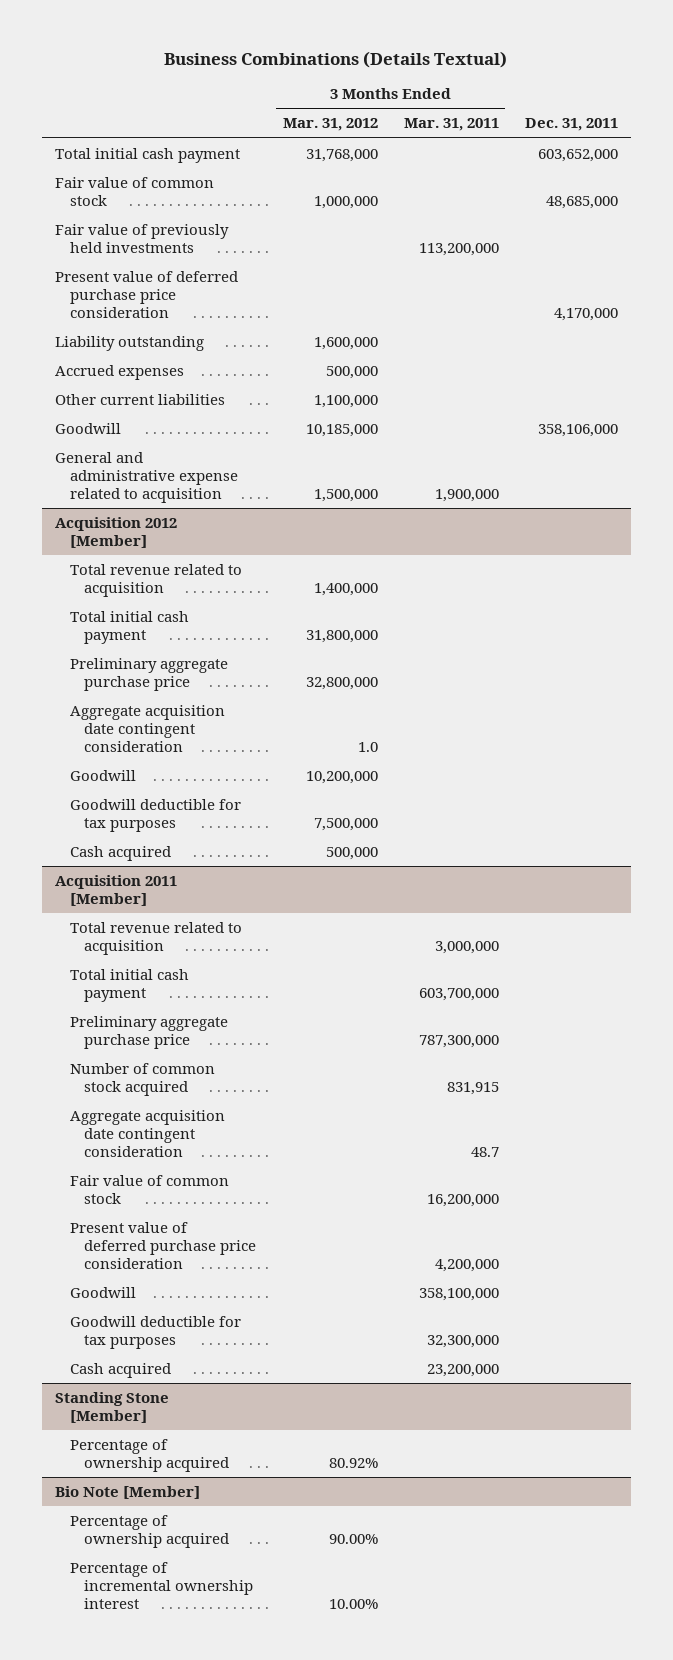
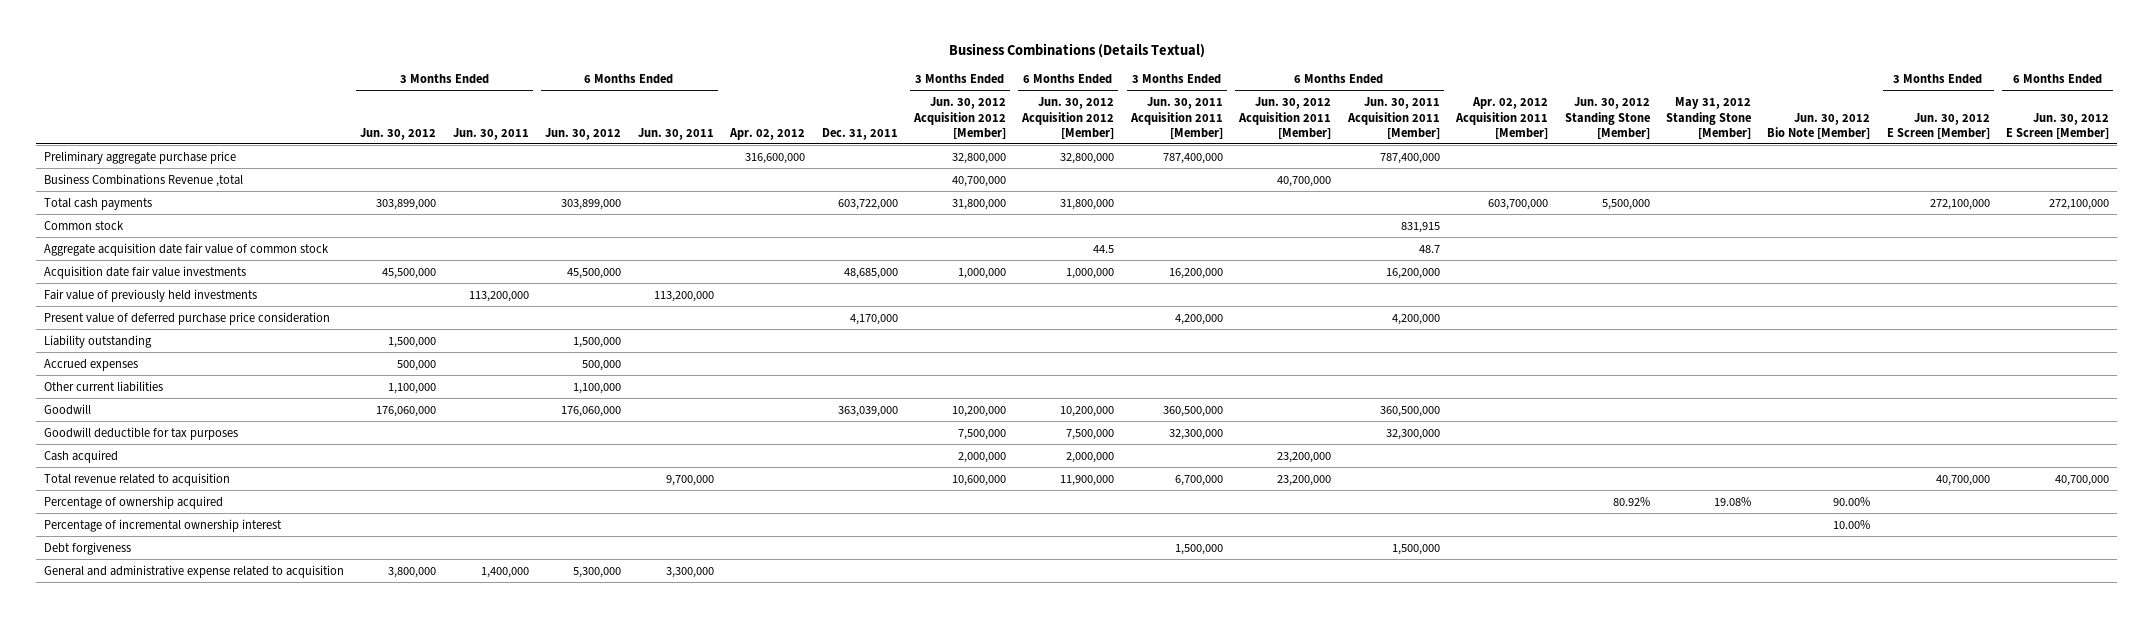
- | 3 Months Ended Mar. 31, 2012 | 3 Months Ended Mar. 31, 2011 | Dec. 31, 2011
+ | 3 Months Ended Jun. 30, 2012 | 3 Months Ended Jun. 30, 2011 | 6 Months Ended Jun. 30, 2012 | 6 Months Ended Jun. 30, 2011 | Apr. 02, 2012 | Dec. 31, 2011 | 3 Months Ended Jun. 30, 2012 Acquisition 2012 [Member] | 6 Months Ended Jun. 30, 2012 Acquisition 2012 [Member] | 3 Months Ended Jun. 30, 2011 Acquisition 2011 [Member] | 6 Months Ended Jun. 30, 2012 Acquisition 2011 [Member] | 6 Months Ended Jun. 30, 2011 Acquisition 2011 [Member] | Apr. 02, 2012 Acquisition 2011 [Member] | Jun. 30, 2012 Standing Stone [Member] | May 31, 2012 Standing Stone [Member] | Jun. 30, 2012 Bio Note [Member] | 3 Months Ended Jun. 30, 2012 E Screen [Member] | 6 Months Ended Jun. 30, 2012 E Screen [Member]
- Total initial cash payment | 31,768,000 | | 603,652,000
- Fair value of common stock | 1,000,000 | | 48,685,000
+ Preliminary aggregate purchase price | | | | | 316,600,000 | | 32,800,000 | 32,800,000 | 787,400,000 | | 787,400,000 | | | | | |
+ Business Combinations Revenue ,total | | | | | | | 40,700,000 | | | 40,700,000 | | | | | | |
+ Total cash payments | 303,899,000 | | 303,899,000 | | | 603,722,000 | 31,800,000 | 31,800,000 | | | | 603,700,000 | 5,500,000 | | | 272,100,000 | 272,100,000
+ Common stock | | | | | | | | | | | 831,915 | | | | | |
+ Aggregate acquisition date fair value of common stock | | | | | | | | 44.5 | | | 48.7 | | | | | |
+ Acquisition date fair value investments | 45,500,000 | | 45,500,000 | | | 48,685,000 | 1,000,000 | 1,000,000 | 16,200,000 | | 16,200,000 | | | | | |
- Goodwill | 10,185,000 | | 358,106,000
+ Goodwill | 176,060,000 | | 176,060,000 | | | 363,039,000 | 10,200,000 | 10,200,000 | 360,500,000 | | 360,500,000 | | | | | |
+ Goodwill deductible for tax purposes | | | | | | | 7,500,000 | 7,500,000 | 32,300,000 | | 32,300,000 | | | | | |
+ Cash acquired | | | | | | | 2,000,000 | 2,000,000 | | 23,200,000 | | | | | | |
+ Total revenue related to acquisition | | | | 9,700,000 | | | 10,600,000 | 11,900,000 | 6,700,000 | 23,200,000 | | | | | | 40,700,000 | 40,700,000
+ Percentage of ownership acquired | | | | | | | | | | | | | 80.92% | 19.08% | 90.00% | |
+ Percentage of incremental ownership interest | | | | | | | | | | | | | | | 10.00% | |
+ Debt forgiveness | | | | | | | | | 1,500,000 | | 1,500,000 | | | | | |
- Acquisition 2012 [Member]
- Total revenue related to acquisition | 1,400,000 | |
- Total initial cash payment | 31,800,000 | |
- Preliminary aggregate purchase price | 32,800,000 | |
- Aggregate acquisition date contingent consideration | 1.0 | |
- Goodwill | 10,200,000 | |
- Goodwill deductible for tax purposes | 7,500,000 | |
- Cash acquired | 500,000 | |
- Acquisition 2011 [Member]
- Total revenue related to acquisition | | 3,000,000 |
- Total initial cash payment | | 603,700,000 |
- Preliminary aggregate purchase price | | 787,300,000 |
- Number of common stock acquired | | 831,915 |
- Aggregate acquisition date contingent consideration | | 48.7 |
- Fair value of common stock | | 16,200,000 |
- Present value of deferred purchase price consideration | | 4,200,000 |
- Goodwill | | 358,100,000 |
- Goodwill deductible for tax purposes | | 32,300,000 |
- Cash acquired | | 23,200,000 |
- Standing Stone [Member]
- Percentage of ownership acquired | 80.92% | |
- Bio Note [Member]
- Percentage of ownership acquired | 90.00% | |
- Percentage of incremental ownership interest | 10.00% | |

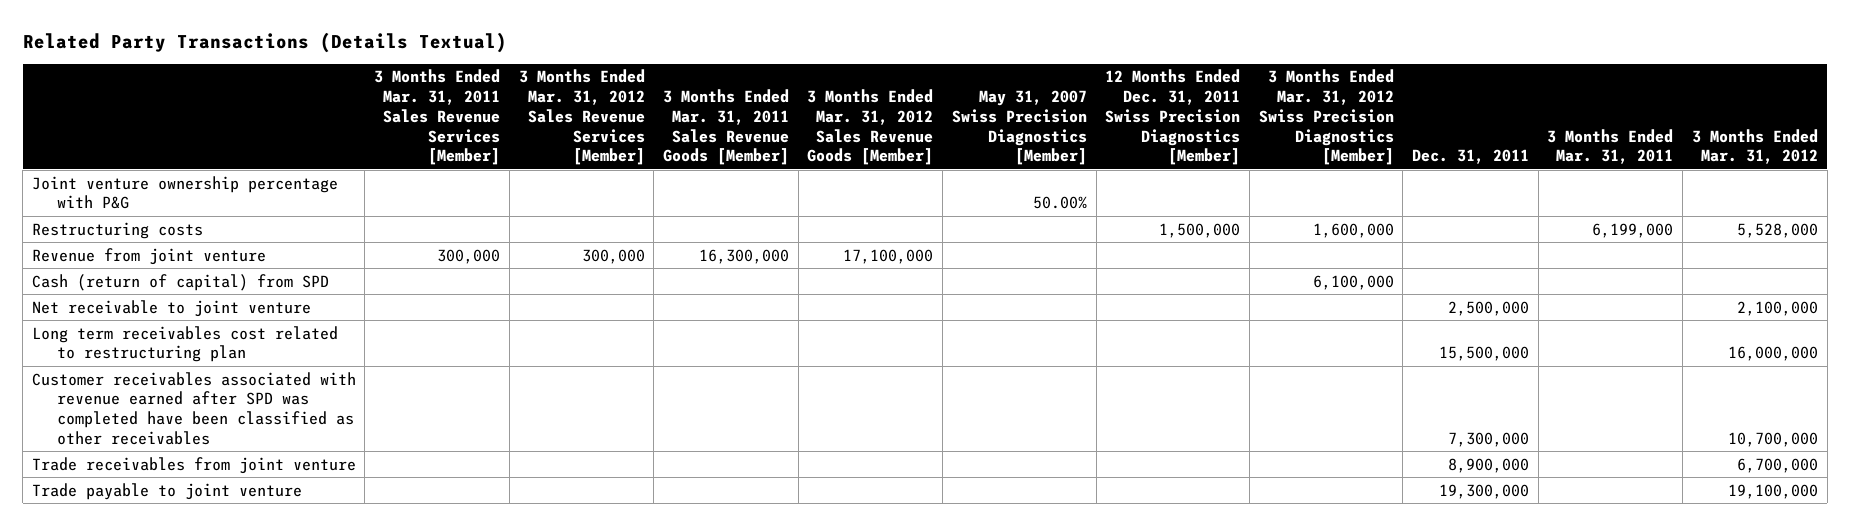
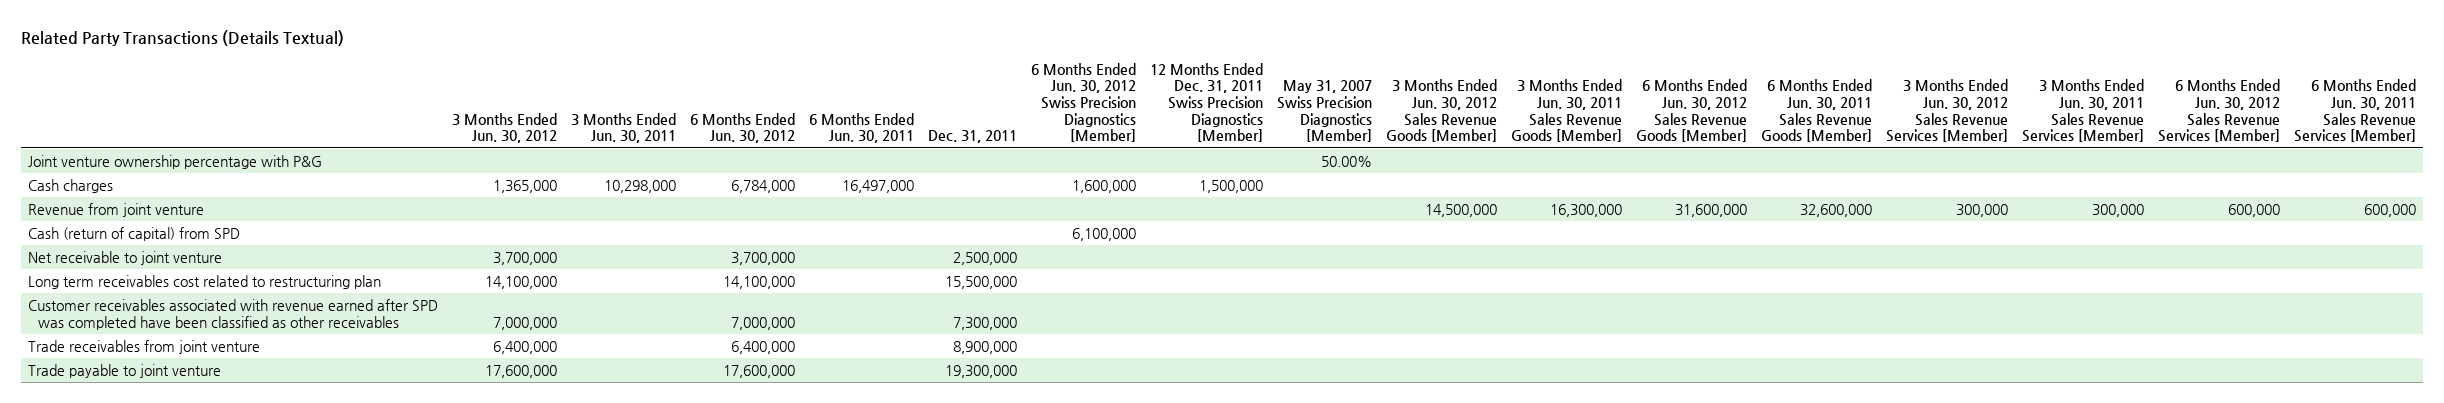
- | 3 Months Ended Mar. 31, 2011 Sales Revenue Services [Member] | 3 Months Ended Mar. 31, 2012 Sales Revenue Services [Member] | 3 Months Ended Mar. 31, 2011 Sales Revenue Goods [Member] | 3 Months Ended Mar. 31, 2012 Sales Revenue Goods [Member] | May 31, 2007 Swiss Precision Diagnostics [Member] | 12 Months Ended Dec. 31, 2011 Swiss Precision Diagnostics [Member] | 3 Months Ended Mar. 31, 2012 Swiss Precision Diagnostics [Member] | Dec. 31, 2011 | 3 Months Ended Mar. 31, 2011 | 3 Months Ended Mar. 31, 2012
+ | 3 Months Ended Jun. 30, 2012 | 3 Months Ended Jun. 30, 2011 | 6 Months Ended Jun. 30, 2012 | 6 Months Ended Jun. 30, 2011 | Dec. 31, 2011 | 6 Months Ended Jun. 30, 2012 Swiss Precision Diagnostics [Member] | 12 Months Ended Dec. 31, 2011 Swiss Precision Diagnostics [Member] | May 31, 2007 Swiss Precision Diagnostics [Member] | 3 Months Ended Jun. 30, 2012 Sales Revenue Goods [Member] | 3 Months Ended Jun. 30, 2011 Sales Revenue Goods [Member] | 6 Months Ended Jun. 30, 2012 Sales Revenue Goods [Member] | 6 Months Ended Jun. 30, 2011 Sales Revenue Goods [Member] | 3 Months Ended Jun. 30, 2012 Sales Revenue Services [Member] | 3 Months Ended Jun. 30, 2011 Sales Revenue Services [Member] | 6 Months Ended Jun. 30, 2012 Sales Revenue Services [Member] | 6 Months Ended Jun. 30, 2011 Sales Revenue Services [Member]
- Restructuring costs | | | | | | 1,500,000 | 1,600,000 | | 6,199,000 | 5,528,000
+ Cash charges | 1,365,000 | 10,298,000 | 6,784,000 | 16,497,000 | | 1,600,000 | 1,500,000 | | | | | | | | |

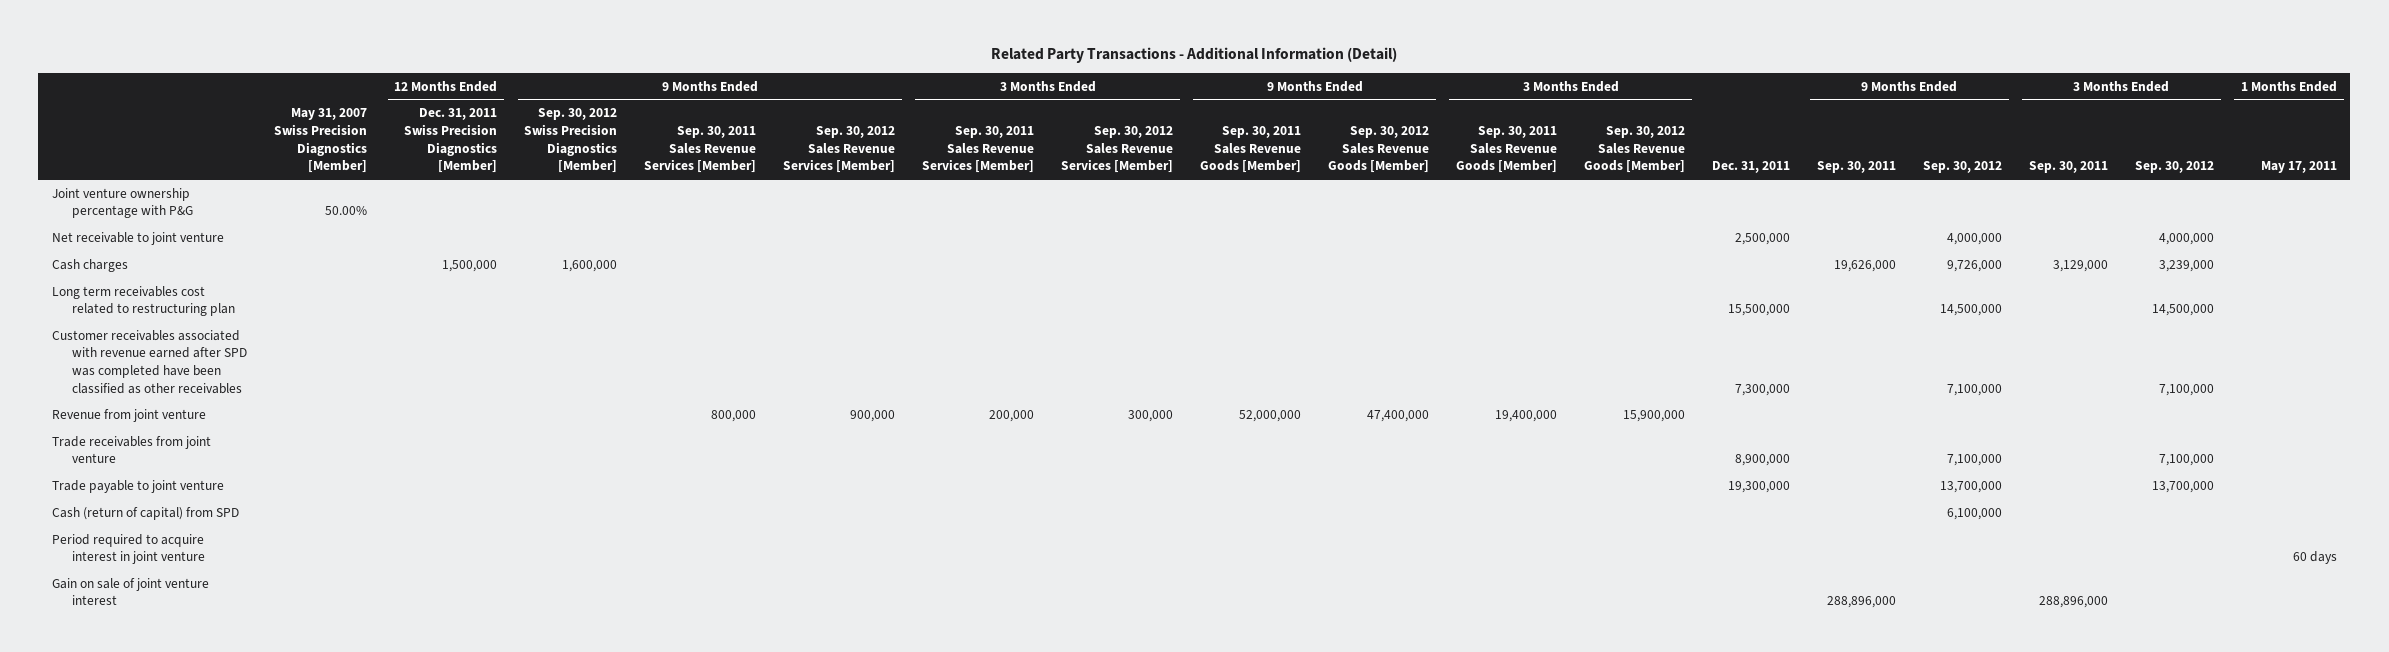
- Related Party Transactions (Details Textual)
+ Related Party Transactions - Additional Information (Detail)
- | 3 Months Ended Jun. 30, 2012 | 3 Months Ended Jun. 30, 2011 | 6 Months Ended Jun. 30, 2012 | 6 Months Ended Jun. 30, 2011 | Dec. 31, 2011 | 6 Months Ended Jun. 30, 2012 Swiss Precision Diagnostics [Member] | 12 Months Ended Dec. 31, 2011 Swiss Precision Diagnostics [Member] | May 31, 2007 Swiss Precision Diagnostics [Member] | 3 Months Ended Jun. 30, 2012 Sales Revenue Goods [Member] | 3 Months Ended Jun. 30, 2011 Sales Revenue Goods [Member] | 6 Months Ended Jun. 30, 2012 Sales Revenue Goods [Member] | 6 Months Ended Jun. 30, 2011 Sales Revenue Goods [Member] | 3 Months Ended Jun. 30, 2012 Sales Revenue Services [Member] | 3 Months Ended Jun. 30, 2011 Sales Revenue Services [Member] | 6 Months Ended Jun. 30, 2012 Sales Revenue Services [Member] | 6 Months Ended Jun. 30, 2011 Sales Revenue Services [Member]
+ | May 31, 2007 Swiss Precision Diagnostics [Member] | 12 Months Ended Dec. 31, 2011 Swiss Precision Diagnostics [Member] | 9 Months Ended Sep. 30, 2012 Swiss Precision Diagnostics [Member] | 9 Months Ended Sep. 30, 2011 Sales Revenue Services [Member] | 9 Months Ended Sep. 30, 2012 Sales Revenue Services [Member] | 3 Months Ended Sep. 30, 2011 Sales Revenue Services [Member] | 3 Months Ended Sep. 30, 2012 Sales Revenue Services [Member] | 9 Months Ended Sep. 30, 2011 Sales Revenue Goods [Member] | 9 Months Ended Sep. 30, 2012 Sales Revenue Goods [Member] | 3 Months Ended Sep. 30, 2011 Sales Revenue Goods [Member] | 3 Months Ended Sep. 30, 2012 Sales Revenue Goods [Member] | Dec. 31, 2011 | 9 Months Ended Sep. 30, 2011 | 9 Months Ended Sep. 30, 2012 | 3 Months Ended Sep. 30, 2011 | 3 Months Ended Sep. 30, 2012 | 1 Months Ended May 17, 2011
moved down: Cash charges | | 1,500,000 | 1,600,000 | | | | | | | | | | 19,626,000 | 9,726,000 | 3,129,000 | 3,239,000 |
moved down: Revenue from joint venture | | | | 800,000 | 900,000 | 200,000 | 300,000 | 52,000,000 | 47,400,000 | 19,400,000 | 15,900,000 | | | | | |
moved down: Cash (return of capital) from SPD | | | | | | | | | | | | | | 6,100,000 | | |
+ Period required to acquire interest in joint venture | | | | | | | | | | | | | | | | | 60 days
+ Gain on sale of joint venture interest | | | | | | | | | | | | | 288,896,000 | | 288,896,000 | |

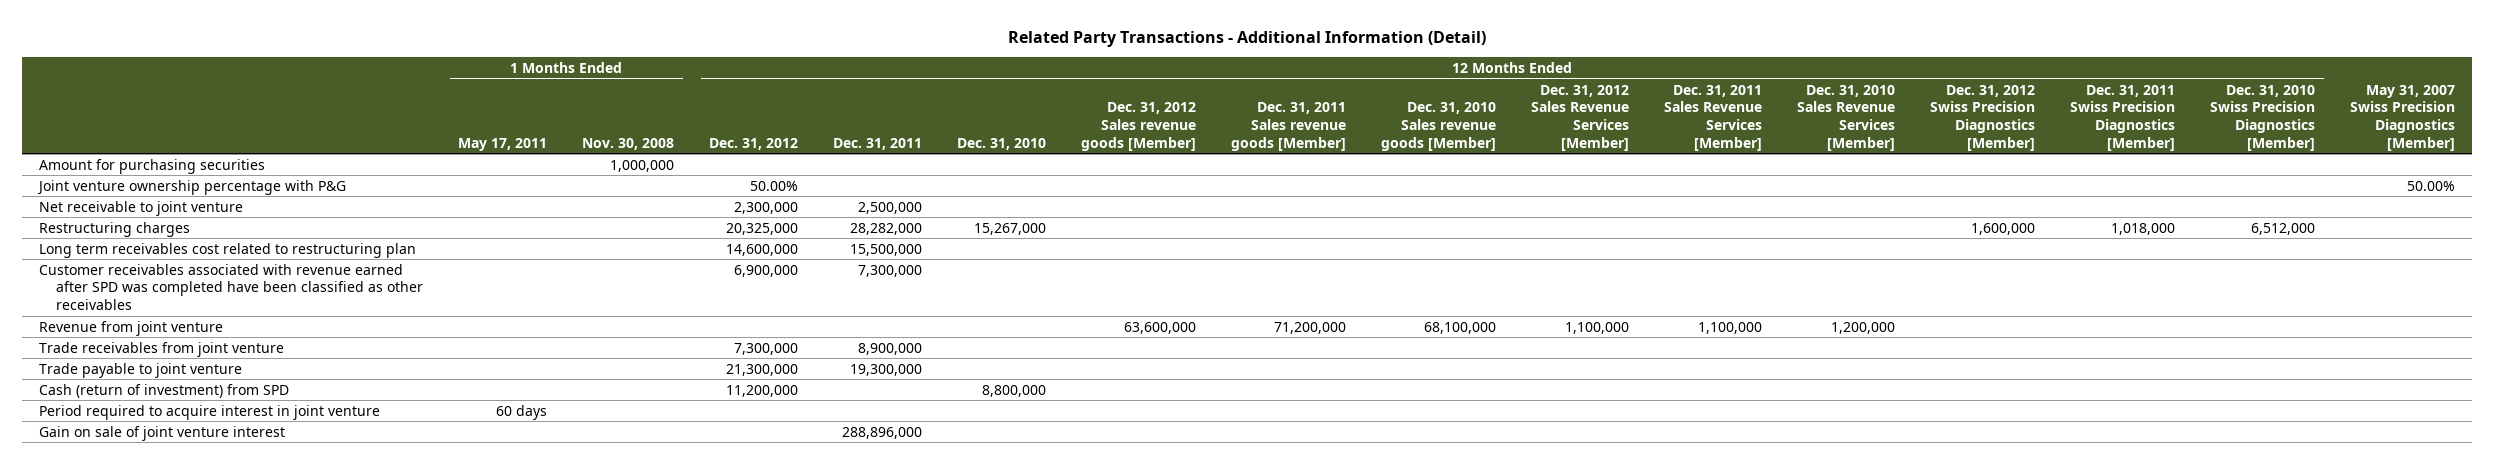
- | May 31, 2007 Swiss Precision Diagnostics [Member] | 12 Months Ended Dec. 31, 2011 Swiss Precision Diagnostics [Member] | 9 Months Ended Sep. 30, 2012 Swiss Precision Diagnostics [Member] | 9 Months Ended Sep. 30, 2011 Sales Revenue Services [Member] | 9 Months Ended Sep. 30, 2012 Sales Revenue Services [Member] | 3 Months Ended Sep. 30, 2011 Sales Revenue Services [Member] | 3 Months Ended Sep. 30, 2012 Sales Revenue Services [Member] | 9 Months Ended Sep. 30, 2011 Sales Revenue Goods [Member] | 9 Months Ended Sep. 30, 2012 Sales Revenue Goods [Member] | 3 Months Ended Sep. 30, 2011 Sales Revenue Goods [Member] | 3 Months Ended Sep. 30, 2012 Sales Revenue Goods [Member] | Dec. 31, 2011 | 9 Months Ended Sep. 30, 2011 | 9 Months Ended Sep. 30, 2012 | 3 Months Ended Sep. 30, 2011 | 3 Months Ended Sep. 30, 2012 | 1 Months Ended May 17, 2011
+ | 1 Months Ended May 17, 2011 | 1 Months Ended Nov. 30, 2008 | 12 Months Ended Dec. 31, 2012 | 12 Months Ended Dec. 31, 2011 | 12 Months Ended Dec. 31, 2010 | 12 Months Ended Dec. 31, 2012 Sales revenue goods [Member] | 12 Months Ended Dec. 31, 2011 Sales revenue goods [Member] | 12 Months Ended Dec. 31, 2010 Sales revenue goods [Member] | 12 Months Ended Dec. 31, 2012 Sales Revenue Services [Member] | 12 Months Ended Dec. 31, 2011 Sales Revenue Services [Member] | 12 Months Ended Dec. 31, 2010 Sales Revenue Services [Member] | 12 Months Ended Dec. 31, 2012 Swiss Precision Diagnostics [Member] | 12 Months Ended Dec. 31, 2011 Swiss Precision Diagnostics [Member] | 12 Months Ended Dec. 31, 2010 Swiss Precision Diagnostics [Member] | May 31, 2007 Swiss Precision Diagnostics [Member]
+ Amount for purchasing securities | | 1,000,000 | | | | | | | | | | | | |
- Cash charges | | 1,500,000 | 1,600,000 | | | | | | | | | | 19,626,000 | 9,726,000 | 3,129,000 | 3,239,000 |
+ Restructuring charges | | | 20,325,000 | 28,282,000 | 15,267,000 | | | | | | | 1,600,000 | 1,018,000 | 6,512,000 |
- Cash (return of capital) from SPD | | | | | | | | | | | | | | 6,100,000 | | |
+ Cash (return of investment) from SPD | | | 11,200,000 | | 8,800,000 | | | | | | | | | |

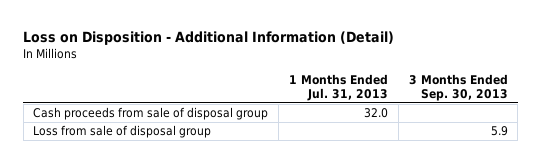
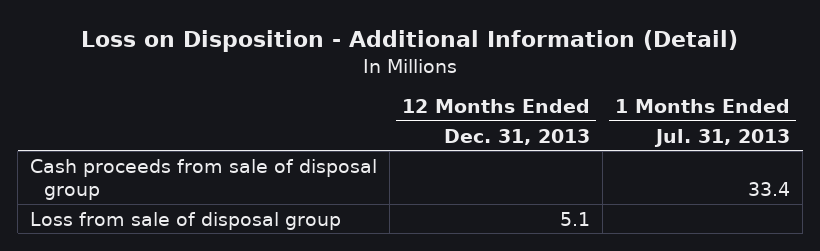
- | 1 Months Ended Jul. 31, 2013 | 3 Months Ended Sep. 30, 2013
+ | 12 Months Ended Dec. 31, 2013 | 1 Months Ended Jul. 31, 2013
- Cash proceeds from sale of disposal group | 32.0 |
+ Cash proceeds from sale of disposal group | | 33.4

